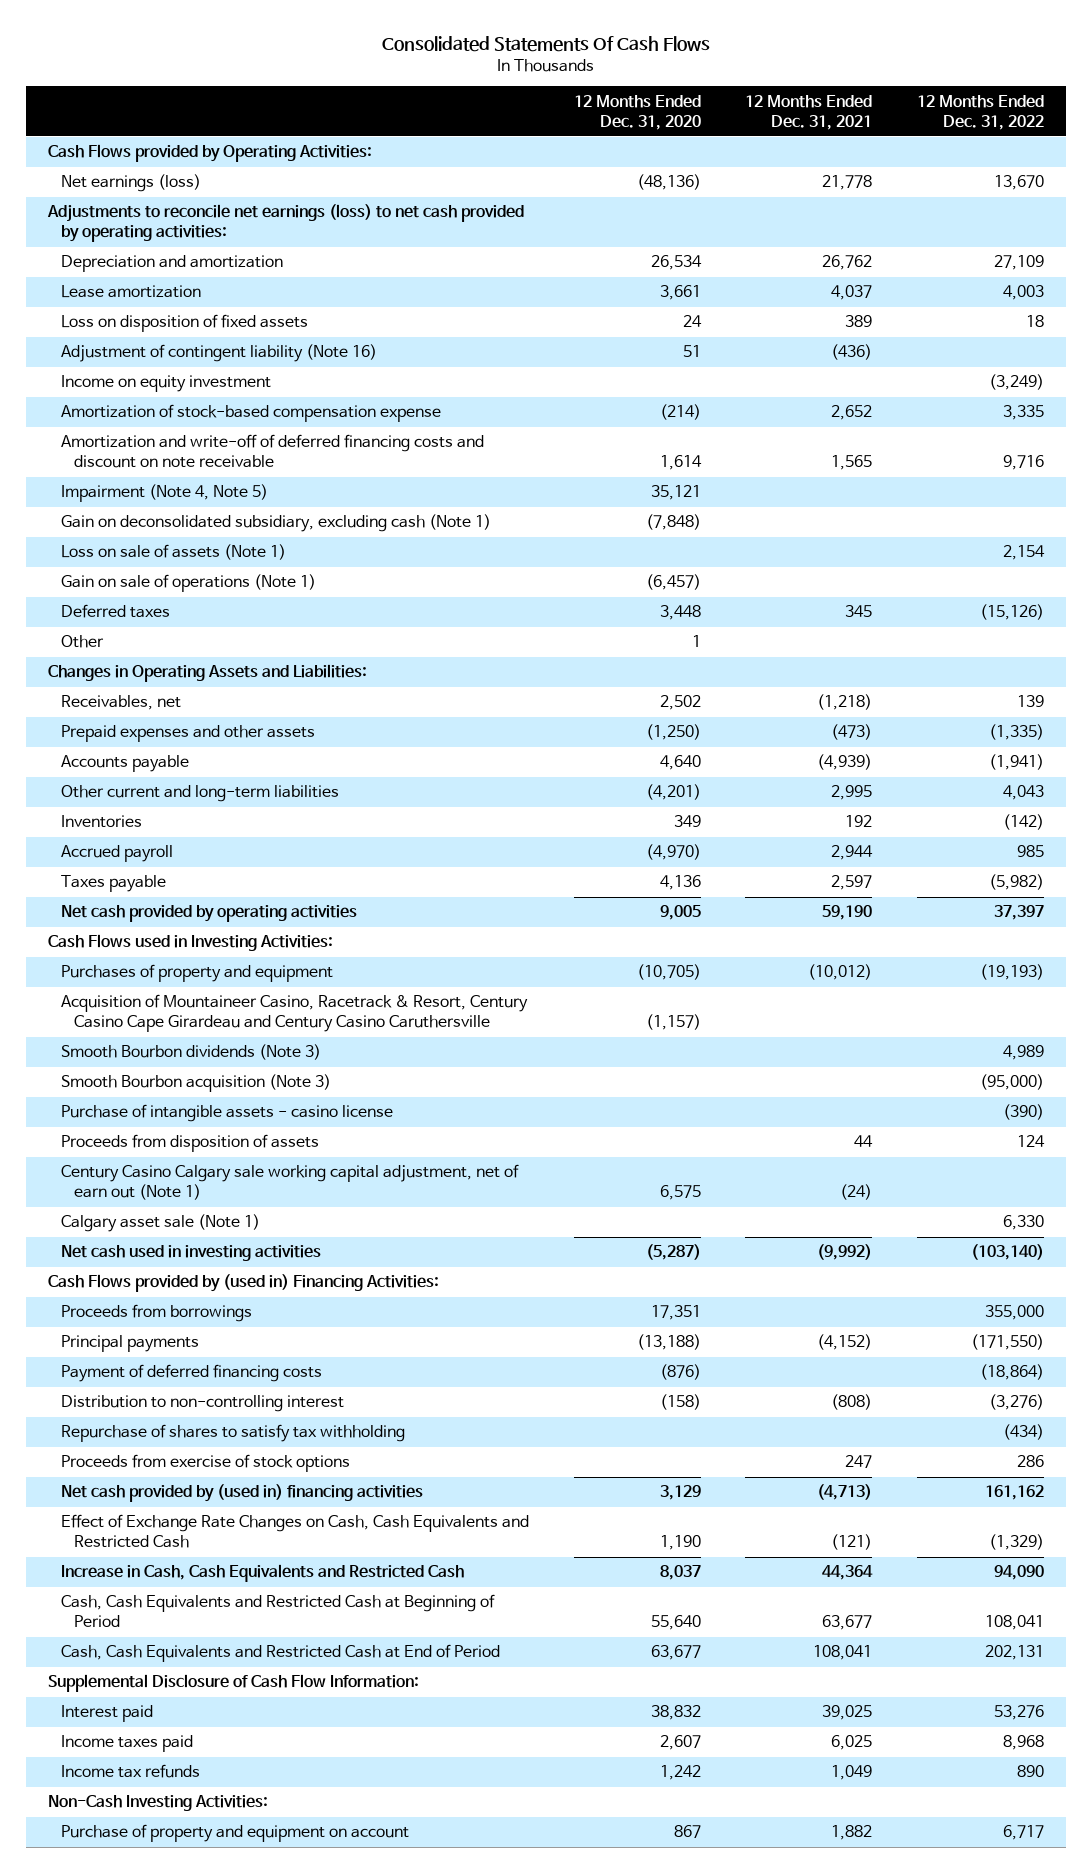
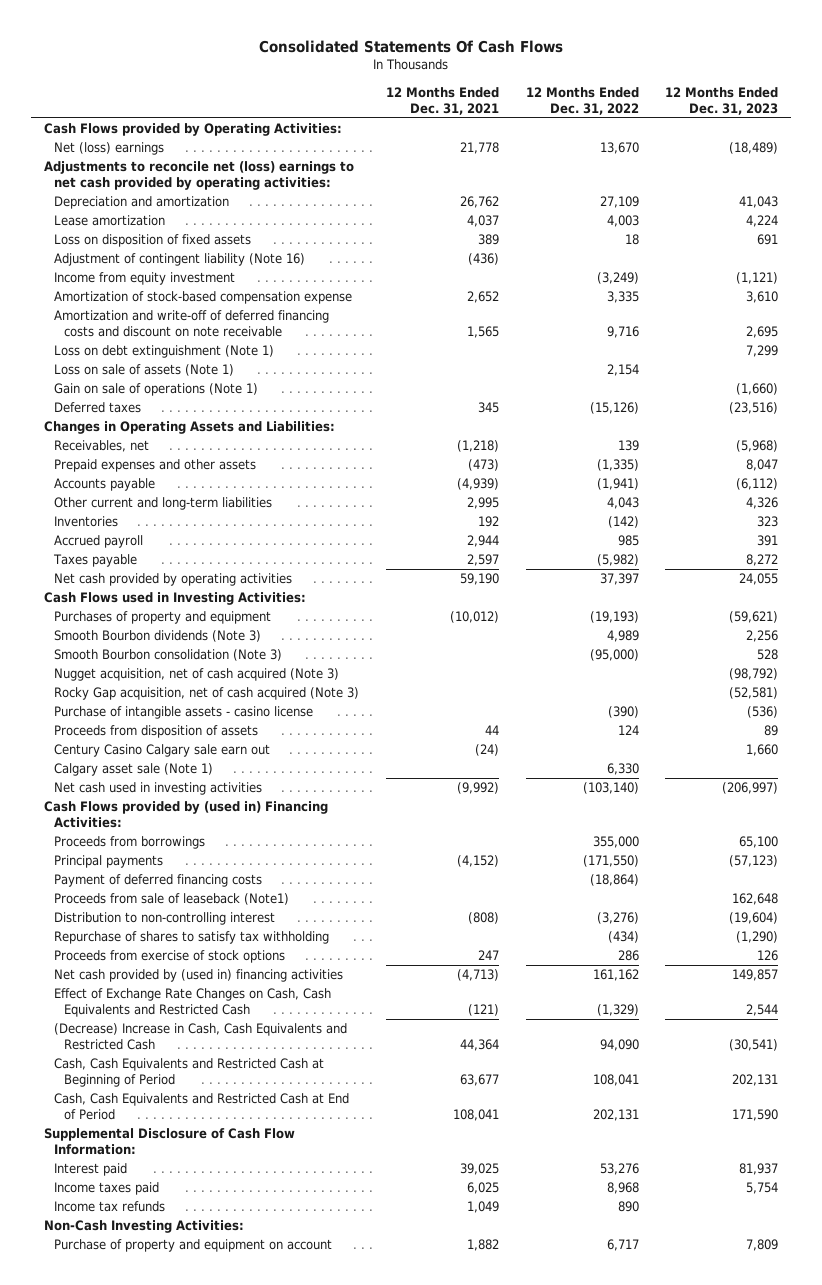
- | 12 Months Ended Dec. 31, 2020 | 12 Months Ended Dec. 31, 2021 | 12 Months Ended Dec. 31, 2022
+ | 12 Months Ended Dec. 31, 2021 | 12 Months Ended Dec. 31, 2022 | 12 Months Ended Dec. 31, 2023
- Net earnings (loss) | (48,136) | 21,778 | 13,670
- Adjustments to reconcile net earnings (loss) to net cash provided by operating activities:
+ Net (loss) earnings | 21,778 | 13,670 | (18,489)
+ Adjustments to reconcile net (loss) earnings to net cash provided by operating activities:
- Income on equity investment | | | (3,249)
+ Income from equity investment | | (3,249) | (1,121)
- Impairment (Note 4, Note 5) | 35,121 | |
- Gain on deconsolidated subsidiary, excluding cash (Note 1) | (7,848) | |
+ Loss on debt extinguishment (Note 1) | | | 7,299
- Other | 1 | |
- Acquisition of Mountaineer Casino, Racetrack & Resort, Century Casino Cape Girardeau and Century Casino Caruthersville | (1,157) | |
- Smooth Bourbon acquisition (Note 3) | | | (95,000)
+ Smooth Bourbon consolidation (Note 3) | | (95,000) | 528
+ Nugget acquisition, net of cash acquired (Note 3) | | | (98,792)
+ Rocky Gap acquisition, net of cash acquired (Note 3) | | | (52,581)
- Century Casino Calgary sale working capital adjustment, net of earn out (Note 1) | 6,575 | (24) |
+ Century Casino Calgary sale earn out | (24) | | 1,660
+ Proceeds from sale of leaseback (Note1) | | | 162,648
- Increase in Cash, Cash Equivalents and Restricted Cash | 8,037 | 44,364 | 94,090
+ (Decrease) Increase in Cash, Cash Equivalents and Restricted Cash | 44,364 | 94,090 | (30,541)

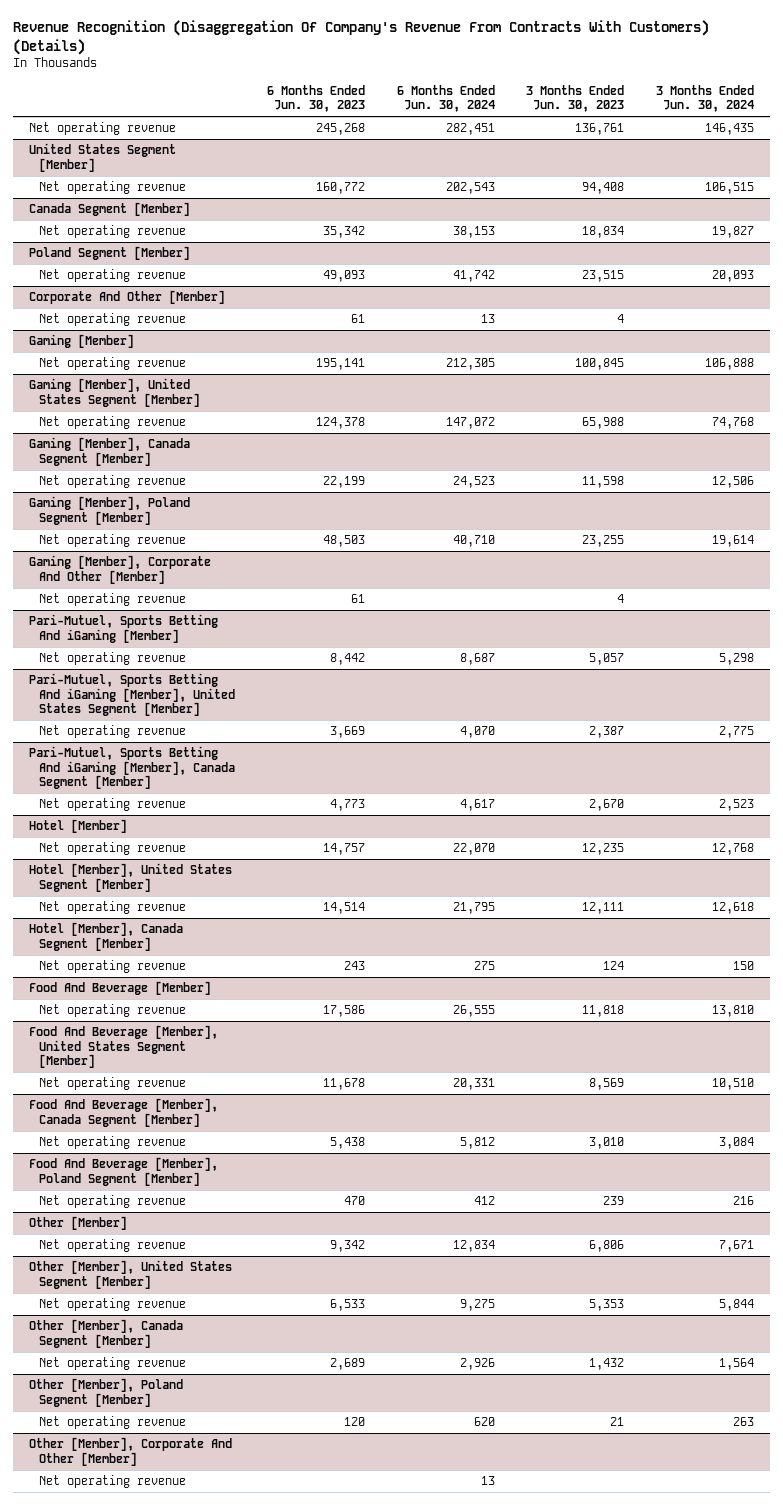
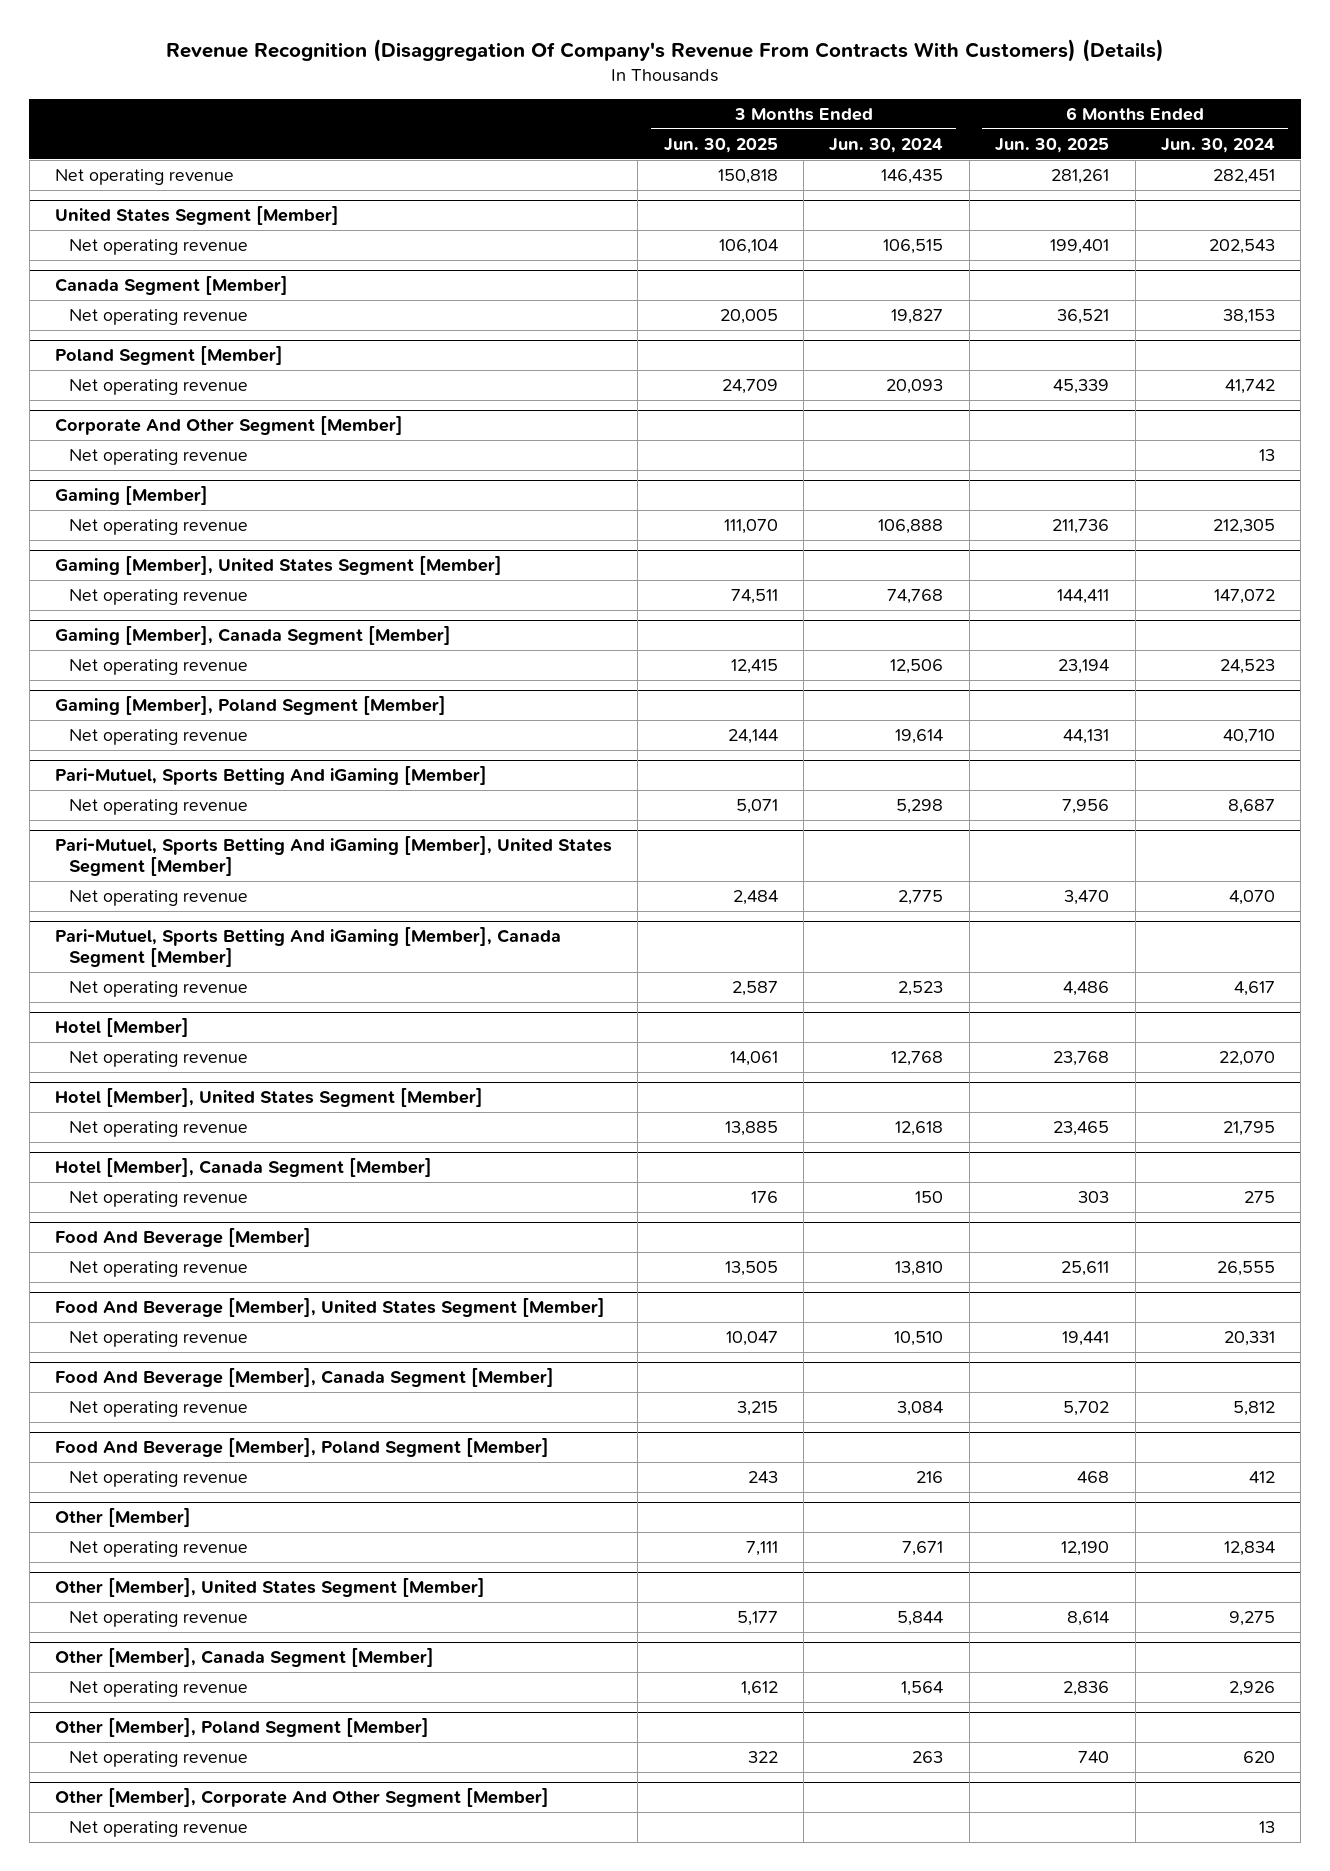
- | 6 Months Ended Jun. 30, 2023 | 6 Months Ended Jun. 30, 2024 | 3 Months Ended Jun. 30, 2023 | 3 Months Ended Jun. 30, 2024
+ | 3 Months Ended Jun. 30, 2025 | 3 Months Ended Jun. 30, 2024 | 6 Months Ended Jun. 30, 2025 | 6 Months Ended Jun. 30, 2024
- Corporate And Other [Member]
+ Corporate And Other Segment [Member]
- Gaming [Member], Corporate And Other [Member]
- Net operating revenue | 61 | | 4 |
- Other [Member], Corporate And Other [Member]
+ Other [Member], Corporate And Other Segment [Member]

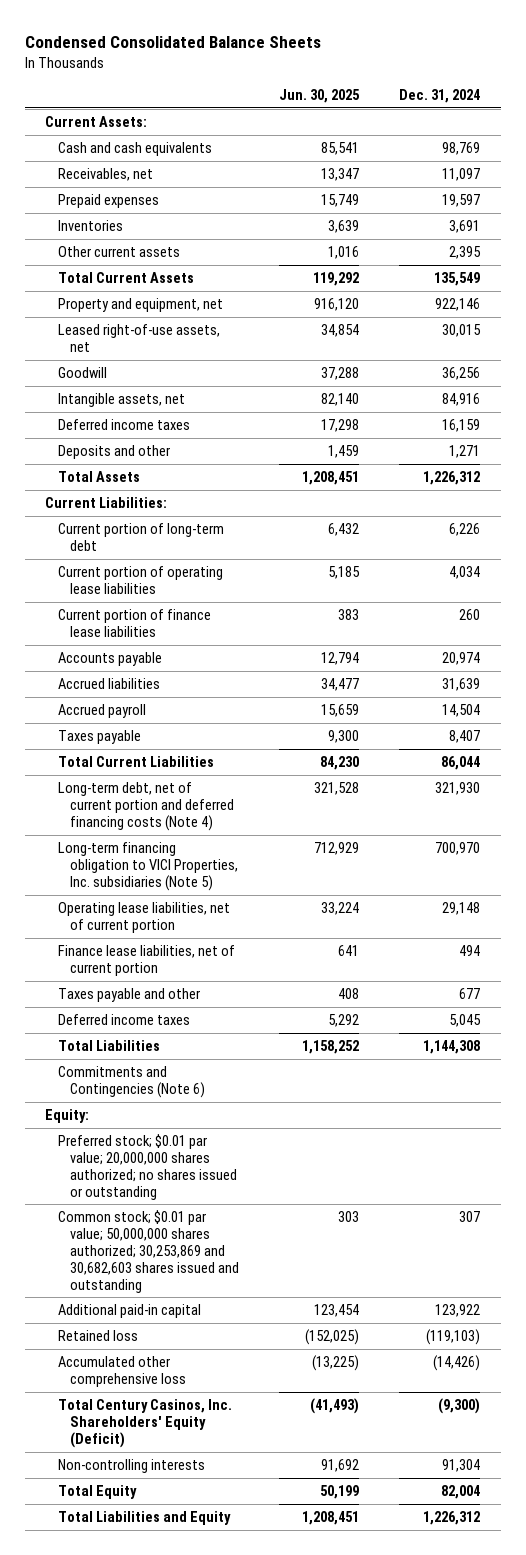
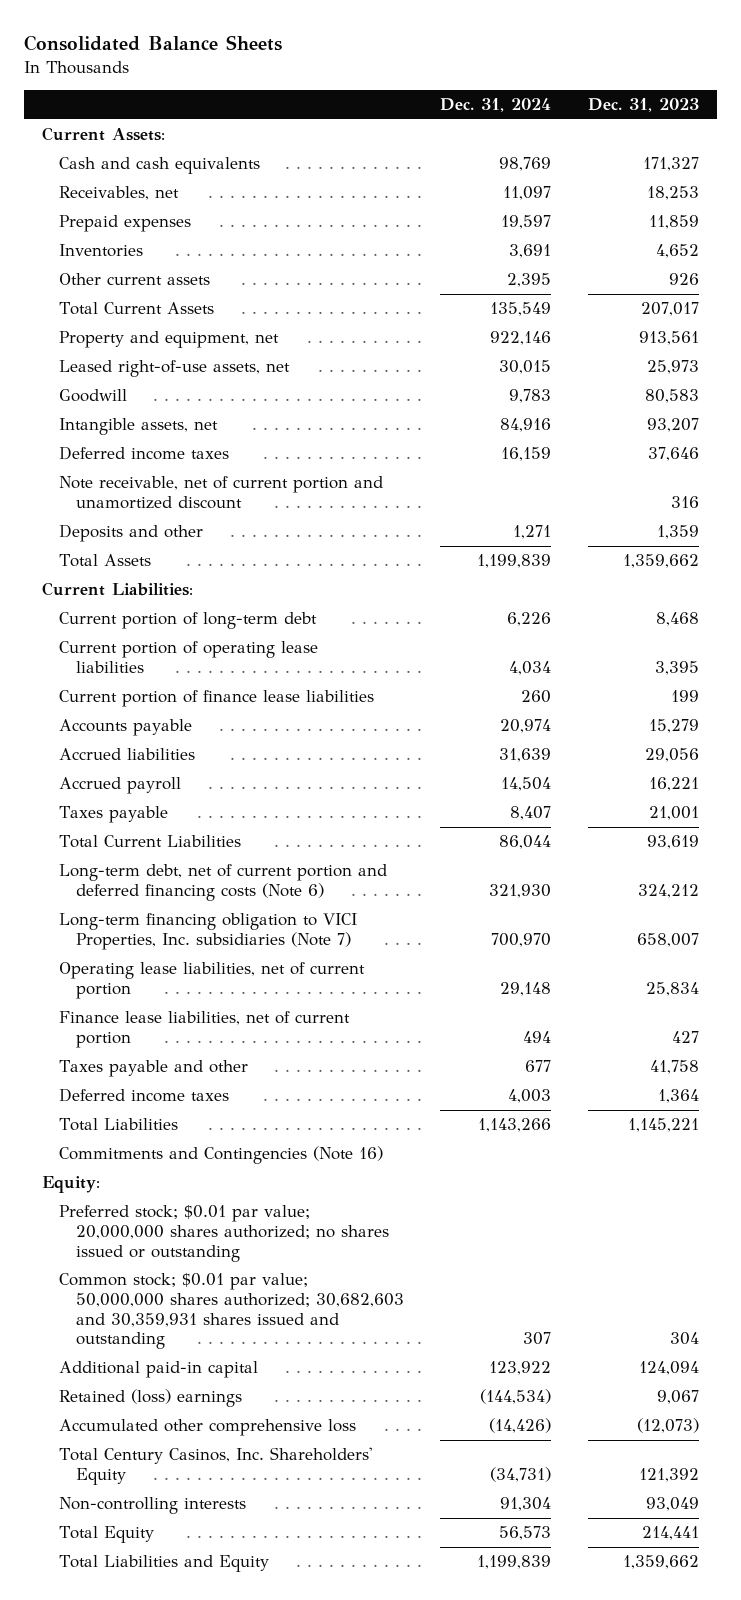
- Condensed Consolidated Balance Sheets
+ Consolidated Balance Sheets
- | Jun. 30, 2025 | Dec. 31, 2024
+ | Dec. 31, 2024 | Dec. 31, 2023
- Goodwill | 37,288 | 36,256
+ Goodwill | 9,783 | 80,583
+ Note receivable, net of current portion and unamortized discount | | 316
- Total Assets | 1,208,451 | 1,226,312
+ Total Assets | 1,199,839 | 1,359,662
- Long-term debt, net of current portion and deferred financing costs (Note 4) | 321,528 | 321,930
- Long-term financing obligation to VICI Properties, Inc. subsidiaries (Note 5) | 712,929 | 700,970
+ Long-term debt, net of current portion and deferred financing costs (Note 6) | 321,930 | 324,212
+ Long-term financing obligation to VICI Properties, Inc. subsidiaries (Note 7) | 700,970 | 658,007
- Deferred income taxes | 5,292 | 5,045
- Total Liabilities | 1,158,252 | 1,144,308
- Commitments and Contingencies (Note 6)
+ Deferred income taxes | 4,003 | 1,364
+ Total Liabilities | 1,143,266 | 1,145,221
+ Commitments and Contingencies (Note 16)
- Common stock; $0.01 par value; 50,000,000 shares authorized; 30,253,869 and 30,682,603 shares issued and outstanding | 303 | 307
+ Common stock; $0.01 par value; 50,000,000 shares authorized; 30,682,603 and 30,359,931 shares issued and outstanding | 307 | 304
- Retained loss | (152,025) | (119,103)
+ Retained (loss) earnings | (144,534) | 9,067
- Total Century Casinos, Inc. Shareholders' Equity (Deficit) | (41,493) | (9,300)
+ Total Century Casinos, Inc. Shareholders' Equity | (34,731) | 121,392
- Total Equity | 50,199 | 82,004
- Total Liabilities and Equity | 1,208,451 | 1,226,312
+ Total Equity | 56,573 | 214,441
+ Total Liabilities and Equity | 1,199,839 | 1,359,662

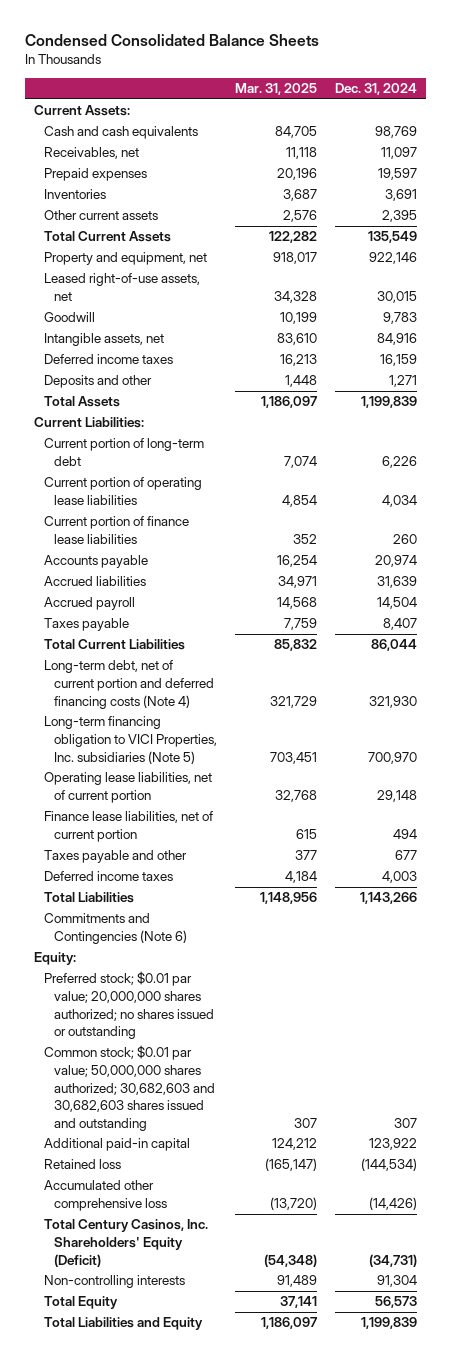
- Consolidated Balance Sheets
+ Condensed Consolidated Balance Sheets
- | Dec. 31, 2024 | Dec. 31, 2023
+ | Mar. 31, 2025 | Dec. 31, 2024
- Note receivable, net of current portion and unamortized discount | | 316
- Long-term debt, net of current portion and deferred financing costs (Note 6) | 321,930 | 324,212
- Long-term financing obligation to VICI Properties, Inc. subsidiaries (Note 7) | 700,970 | 658,007
+ Long-term debt, net of current portion and deferred financing costs (Note 4) | 321,729 | 321,930
+ Long-term financing obligation to VICI Properties, Inc. subsidiaries (Note 5) | 703,451 | 700,970
- Commitments and Contingencies (Note 16)
+ Commitments and Contingencies (Note 6)
- Common stock; $0.01 par value; 50,000,000 shares authorized; 30,682,603 and 30,359,931 shares issued and outstanding | 307 | 304
+ Common stock; $0.01 par value; 50,000,000 shares authorized; 30,682,603 and 30,682,603 shares issued and outstanding | 307 | 307
- Retained (loss) earnings | (144,534) | 9,067
+ Retained loss | (165,147) | (144,534)
- Total Century Casinos, Inc. Shareholders' Equity | (34,731) | 121,392
+ Total Century Casinos, Inc. Shareholders' Equity (Deficit) | (54,348) | (34,731)

